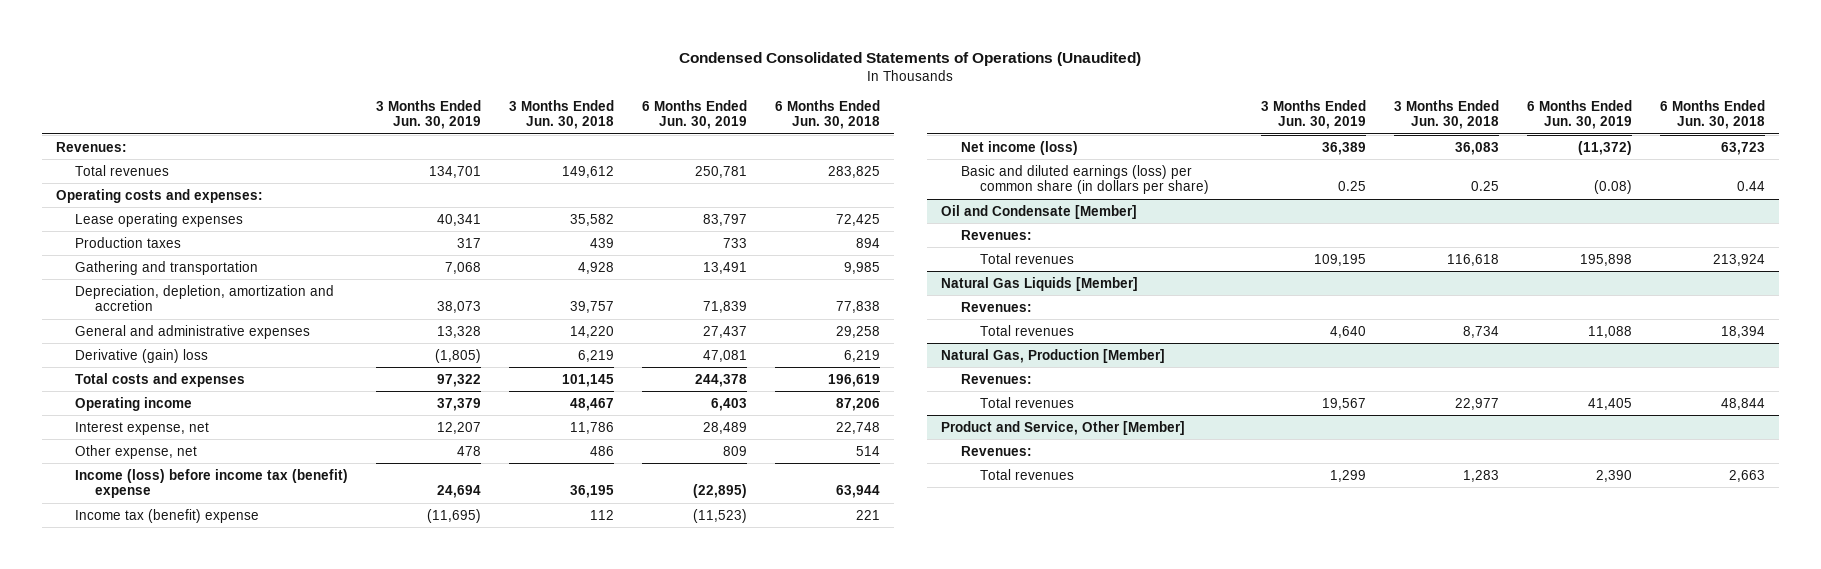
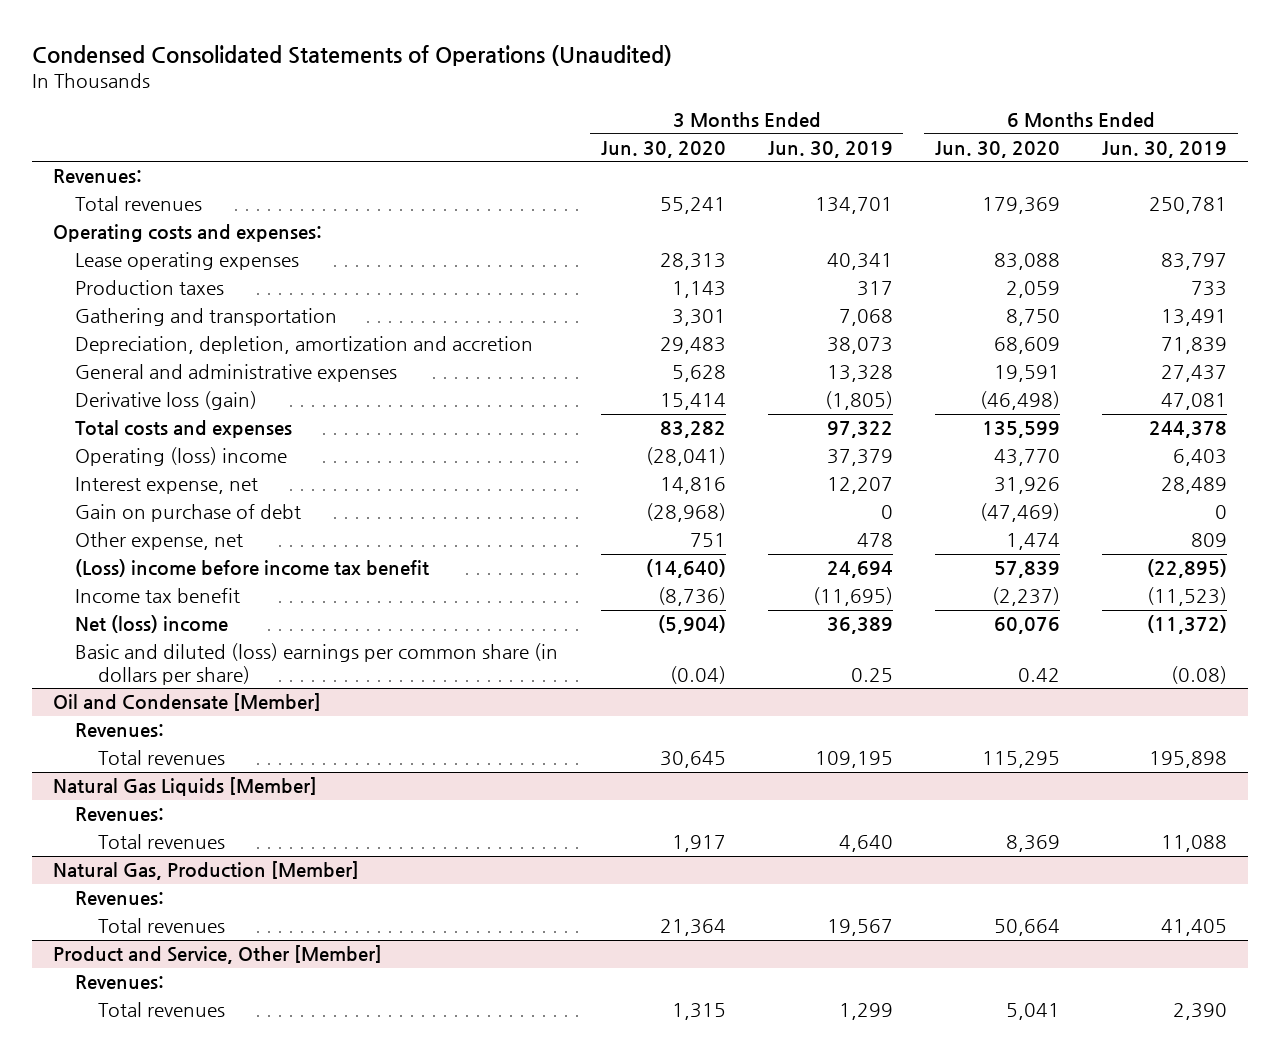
- | 3 Months Ended Jun. 30, 2019 | 3 Months Ended Jun. 30, 2018 | 6 Months Ended Jun. 30, 2019 | 6 Months Ended Jun. 30, 2018
+ | 3 Months Ended Jun. 30, 2020 | 3 Months Ended Jun. 30, 2019 | 6 Months Ended Jun. 30, 2020 | 6 Months Ended Jun. 30, 2019
- Derivative (gain) loss | (1,805) | 6,219 | 47,081 | 6,219
+ Derivative loss (gain) | 15,414 | (1,805) | (46,498) | 47,081
- Operating income | 37,379 | 48,467 | 6,403 | 87,206
+ Operating (loss) income | (28,041) | 37,379 | 43,770 | 6,403
+ Gain on purchase of debt | (28,968) | 0 | (47,469) | 0
- Income (loss) before income tax (benefit) expense | 24,694 | 36,195 | (22,895) | 63,944
- Income tax (benefit) expense | (11,695) | 112 | (11,523) | 221
- Net income (loss) | 36,389 | 36,083 | (11,372) | 63,723
- Basic and diluted earnings (loss) per common share (in dollars per share) | 0.25 | 0.25 | (0.08) | 0.44
+ (Loss) income before income tax benefit | (14,640) | 24,694 | 57,839 | (22,895)
+ Income tax benefit | (8,736) | (11,695) | (2,237) | (11,523)
+ Net (loss) income | (5,904) | 36,389 | 60,076 | (11,372)
+ Basic and diluted (loss) earnings per common share (in dollars per share) | (0.04) | 0.25 | 0.42 | (0.08)

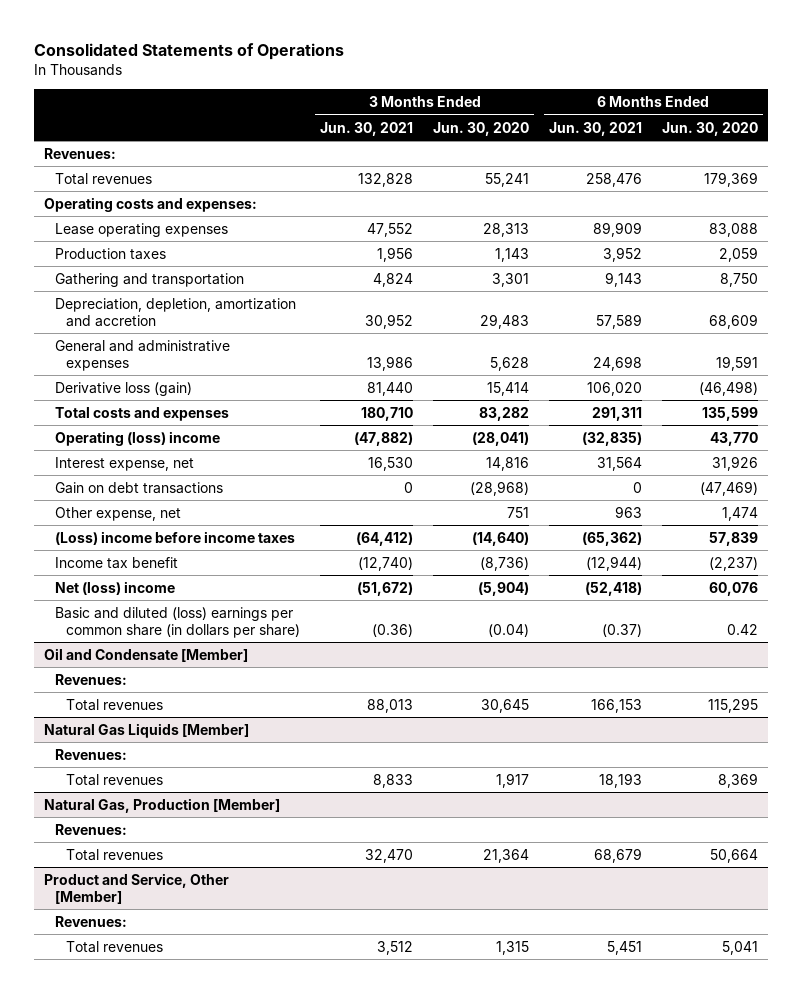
- Condensed Consolidated Statements of Operations (Unaudited)
+ Consolidated Statements of Operations
- | 3 Months Ended Jun. 30, 2020 | 3 Months Ended Jun. 30, 2019 | 6 Months Ended Jun. 30, 2020 | 6 Months Ended Jun. 30, 2019
+ | 3 Months Ended Jun. 30, 2021 | 3 Months Ended Jun. 30, 2020 | 6 Months Ended Jun. 30, 2021 | 6 Months Ended Jun. 30, 2020
- Gain on purchase of debt | (28,968) | 0 | (47,469) | 0
+ Gain on debt transactions | 0 | (28,968) | 0 | (47,469)
- (Loss) income before income tax benefit | (14,640) | 24,694 | 57,839 | (22,895)
+ (Loss) income before income taxes | (64,412) | (14,640) | (65,362) | 57,839

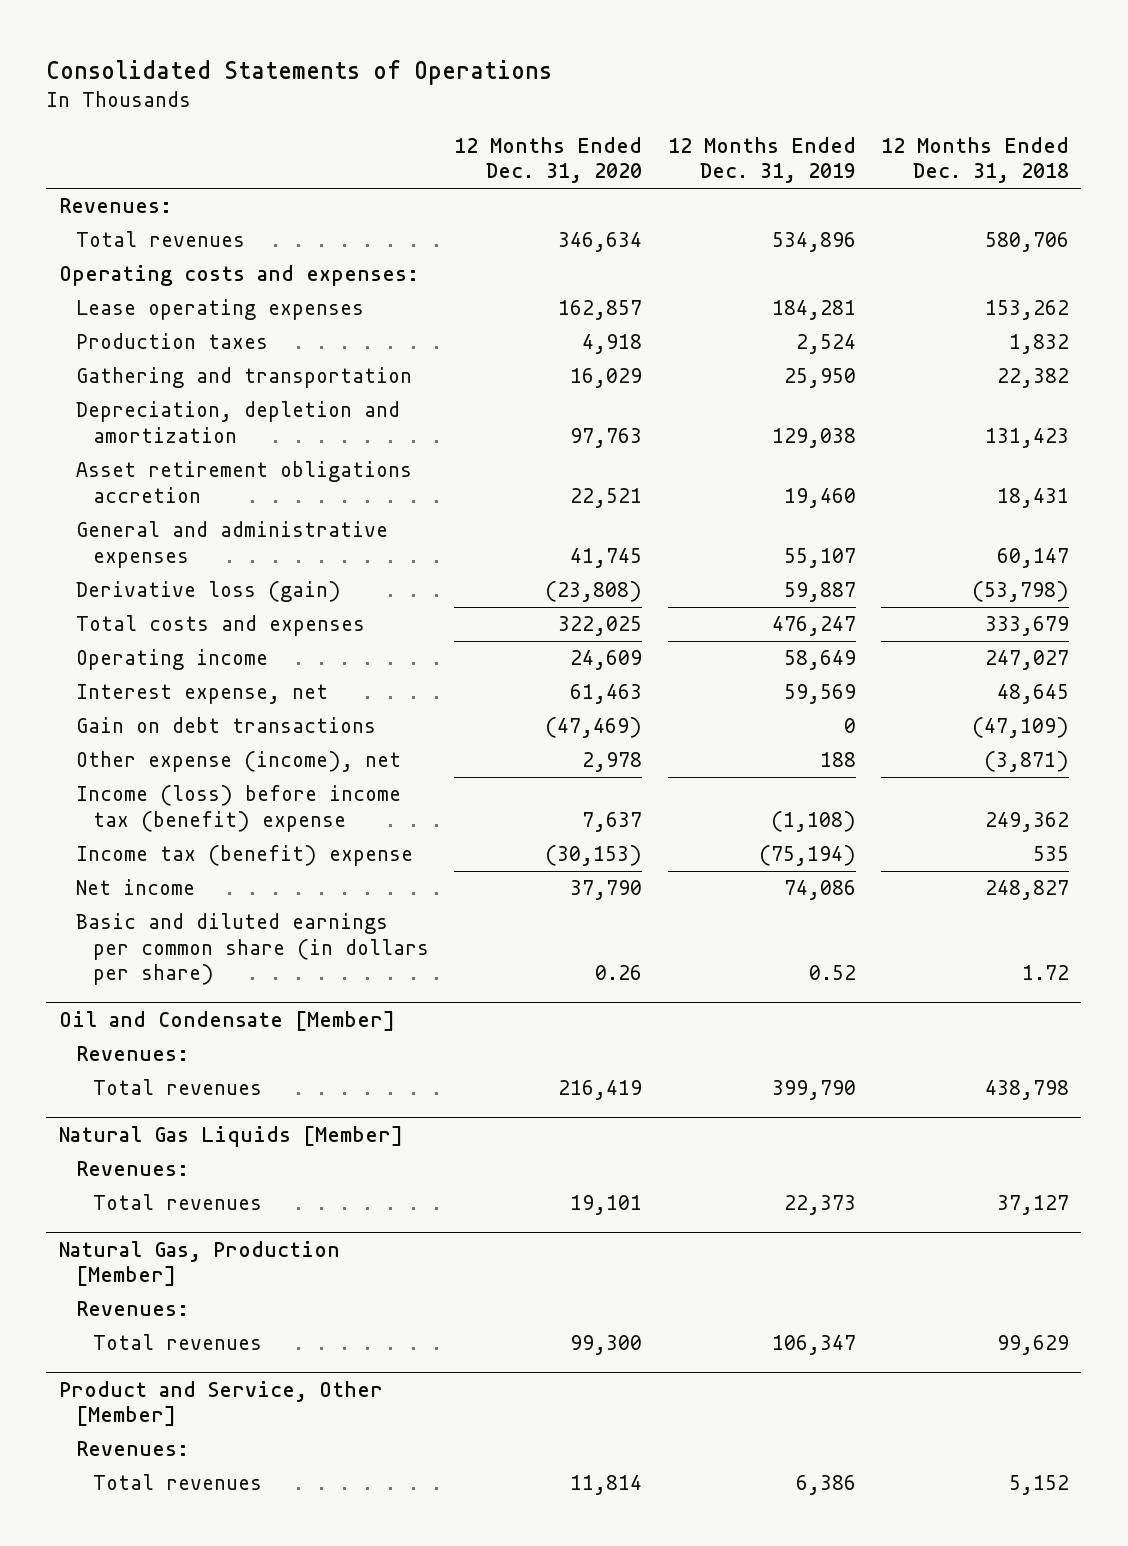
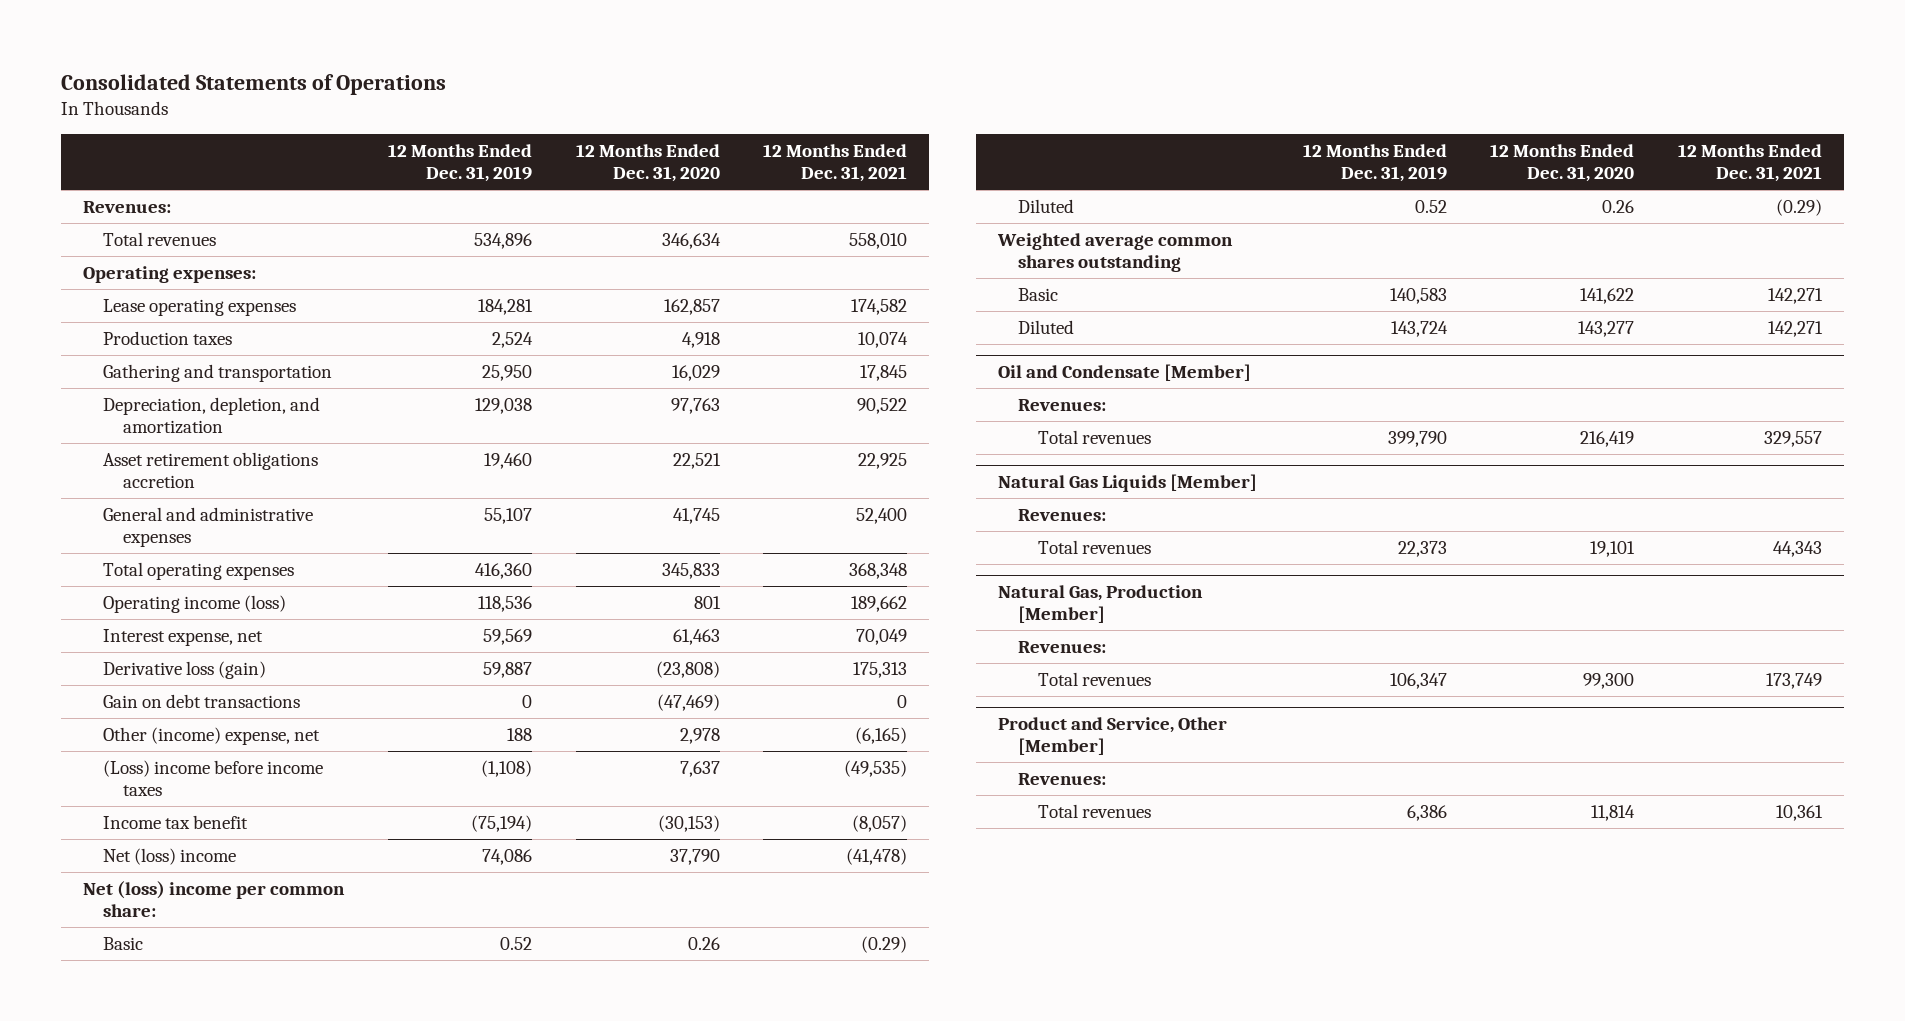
- | 12 Months Ended Dec. 31, 2020 | 12 Months Ended Dec. 31, 2019 | 12 Months Ended Dec. 31, 2018
+ | 12 Months Ended Dec. 31, 2019 | 12 Months Ended Dec. 31, 2020 | 12 Months Ended Dec. 31, 2021
- Operating costs and expenses:
+ Operating expenses:
- Depreciation, depletion and amortization | 97,763 | 129,038 | 131,423
+ Depreciation, depletion, and amortization | 129,038 | 97,763 | 90,522
- Total costs and expenses | 322,025 | 476,247 | 333,679
- Operating income | 24,609 | 58,649 | 247,027
+ Total operating expenses | 416,360 | 345,833 | 368,348
+ Operating income (loss) | 118,536 | 801 | 189,662
moved down: Derivative loss (gain) | 59,887 | (23,808) | 175,313
- Other expense (income), net | 2,978 | 188 | (3,871)
- Income (loss) before income tax (benefit) expense | 7,637 | (1,108) | 249,362
- Income tax (benefit) expense | (30,153) | (75,194) | 535
- Net income | 37,790 | 74,086 | 248,827
- Basic and diluted earnings per common share (in dollars per share) | 0.26 | 0.52 | 1.72
+ Other (income) expense, net | 188 | 2,978 | (6,165)
+ (Loss) income before income taxes | (1,108) | 7,637 | (49,535)
+ Income tax benefit | (75,194) | (30,153) | (8,057)
+ Net (loss) income | 74,086 | 37,790 | (41,478)
+ Net (loss) income per common share:
+ Basic | 0.52 | 0.26 | (0.29)
+ Diluted | 0.52 | 0.26 | (0.29)
+ Weighted average common shares outstanding
+ Basic | 140,583 | 141,622 | 142,271
+ Diluted | 143,724 | 143,277 | 142,271

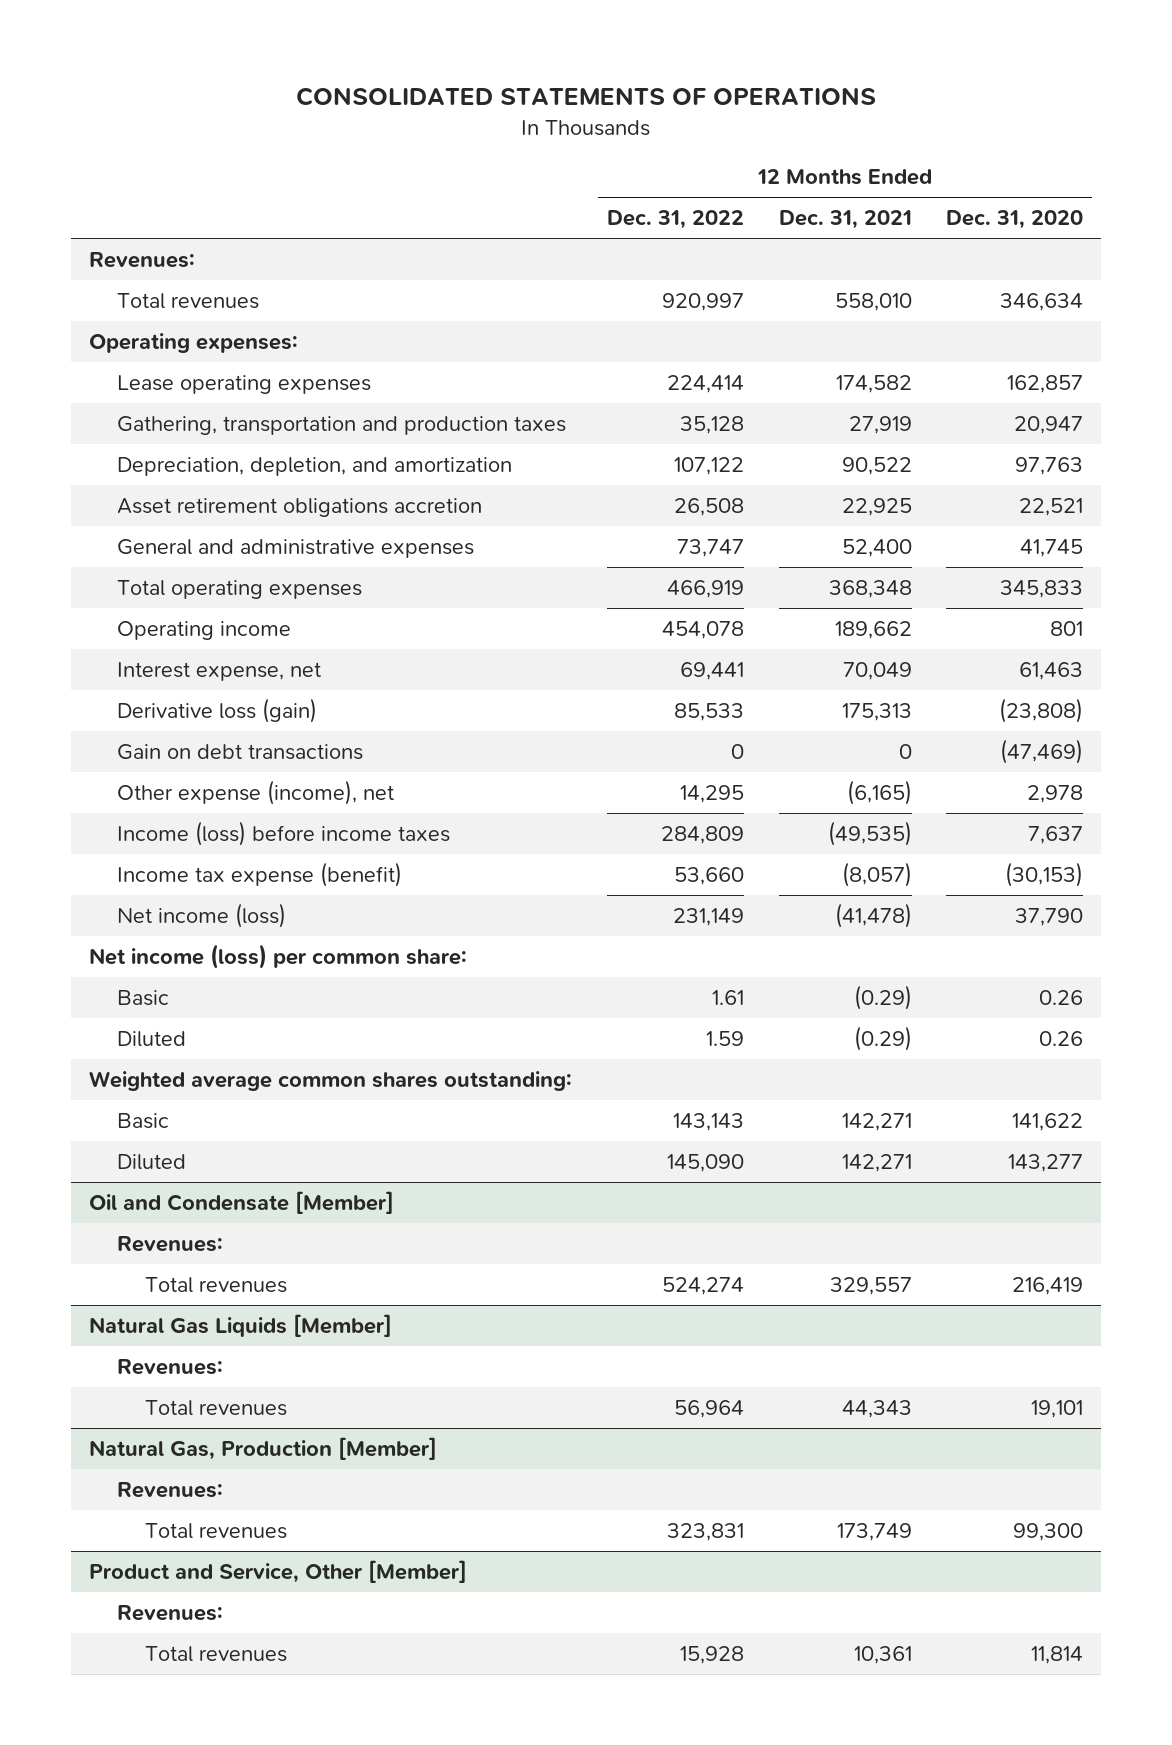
- Consolidated Statements of Operations
+ CONSOLIDATED STATEMENTS OF OPERATIONS
- | 12 Months Ended Dec. 31, 2019 | 12 Months Ended Dec. 31, 2020 | 12 Months Ended Dec. 31, 2021
+ | 12 Months Ended Dec. 31, 2022 | 12 Months Ended Dec. 31, 2021 | 12 Months Ended Dec. 31, 2020
- Production taxes | 2,524 | 4,918 | 10,074
- Gathering and transportation | 25,950 | 16,029 | 17,845
+ Gathering, transportation and production taxes | 35,128 | 27,919 | 20,947
- Operating income (loss) | 118,536 | 801 | 189,662
+ Operating income | 454,078 | 189,662 | 801
- Other (income) expense, net | 188 | 2,978 | (6,165)
- (Loss) income before income taxes | (1,108) | 7,637 | (49,535)
- Income tax benefit | (75,194) | (30,153) | (8,057)
- Net (loss) income | 74,086 | 37,790 | (41,478)
- Net (loss) income per common share:
+ Other expense (income), net | 14,295 | (6,165) | 2,978
+ Income (loss) before income taxes | 284,809 | (49,535) | 7,637
+ Income tax expense (benefit) | 53,660 | (8,057) | (30,153)
+ Net income (loss) | 231,149 | (41,478) | 37,790
+ Net income (loss) per common share:
- Weighted average common shares outstanding
+ Weighted average common shares outstanding:

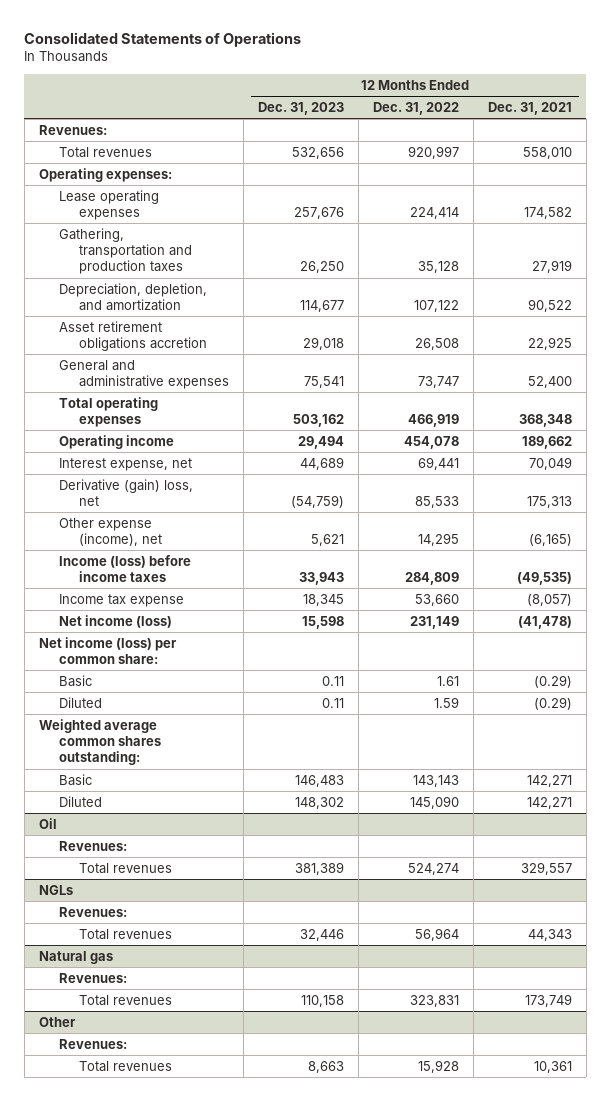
- CONSOLIDATED STATEMENTS OF OPERATIONS
+ Consolidated Statements of Operations
- | 12 Months Ended Dec. 31, 2022 | 12 Months Ended Dec. 31, 2021 | 12 Months Ended Dec. 31, 2020
+ | 12 Months Ended Dec. 31, 2023 | 12 Months Ended Dec. 31, 2022 | 12 Months Ended Dec. 31, 2021
- Derivative loss (gain) | 85,533 | 175,313 | (23,808)
- Gain on debt transactions | 0 | 0 | (47,469)
+ Derivative (gain) loss, net | (54,759) | 85,533 | 175,313
- Income tax expense (benefit) | 53,660 | (8,057) | (30,153)
+ Income tax expense | 18,345 | 53,660 | (8,057)
- Oil and Condensate [Member]
+ Oil
- Natural Gas Liquids [Member]
+ NGLs
- Natural Gas, Production [Member]
+ Natural gas
- Product and Service, Other [Member]
+ Other

